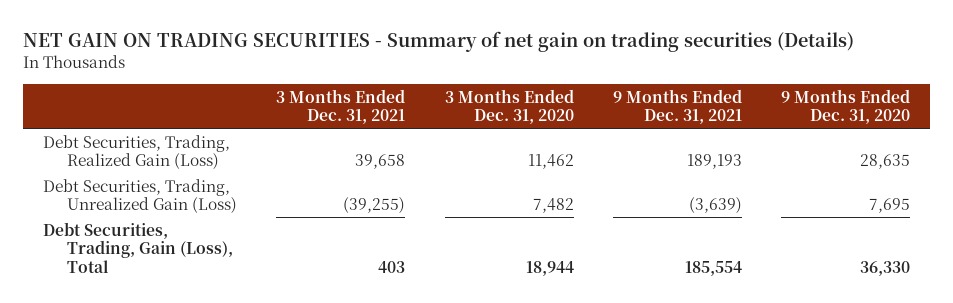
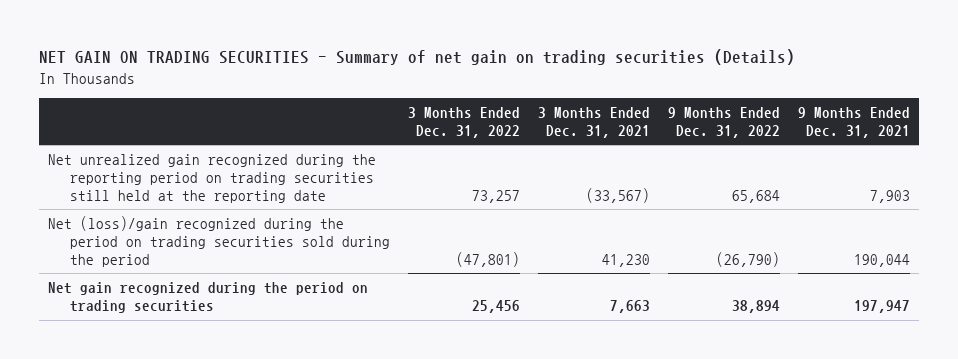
- | 3 Months Ended Dec. 31, 2021 | 3 Months Ended Dec. 31, 2020 | 9 Months Ended Dec. 31, 2021 | 9 Months Ended Dec. 31, 2020
+ | 3 Months Ended Dec. 31, 2022 | 3 Months Ended Dec. 31, 2021 | 9 Months Ended Dec. 31, 2022 | 9 Months Ended Dec. 31, 2021
- Debt Securities, Trading, Realized Gain (Loss) | 39,658 | 11,462 | 189,193 | 28,635
- Debt Securities, Trading, Unrealized Gain (Loss) | (39,255) | 7,482 | (3,639) | 7,695
- Debt Securities, Trading, Gain (Loss), Total | 403 | 18,944 | 185,554 | 36,330
+ Net unrealized gain recognized during the reporting period on trading securities still held at the reporting date | 73,257 | (33,567) | 65,684 | 7,903
+ Net (loss)/gain recognized during the period on trading securities sold during the period | (47,801) | 41,230 | (26,790) | 190,044
+ Net gain recognized during the period on trading securities | 25,456 | 7,663 | 38,894 | 197,947

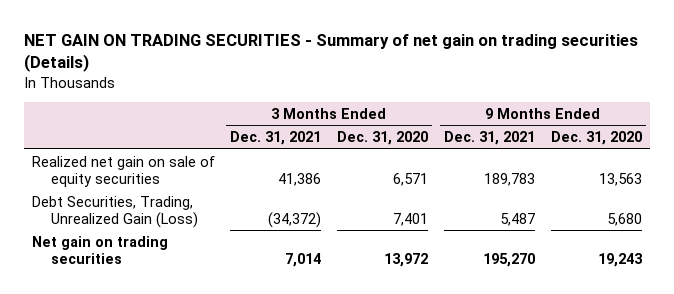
- | 3 Months Ended Dec. 31, 2022 | 3 Months Ended Dec. 31, 2021 | 9 Months Ended Dec. 31, 2022 | 9 Months Ended Dec. 31, 2021
+ | 3 Months Ended Dec. 31, 2021 | 3 Months Ended Dec. 31, 2020 | 9 Months Ended Dec. 31, 2021 | 9 Months Ended Dec. 31, 2020
- Net unrealized gain recognized during the reporting period on trading securities still held at the reporting date | 73,257 | (33,567) | 65,684 | 7,903
- Net (loss)/gain recognized during the period on trading securities sold during the period | (47,801) | 41,230 | (26,790) | 190,044
- Net gain recognized during the period on trading securities | 25,456 | 7,663 | 38,894 | 197,947
+ Realized net gain on sale of equity securities | 41,386 | 6,571 | 189,783 | 13,563
+ Debt Securities, Trading, Unrealized Gain (Loss) | (34,372) | 7,401 | 5,487 | 5,680
+ Net gain on trading securities | 7,014 | 13,972 | 195,270 | 19,243

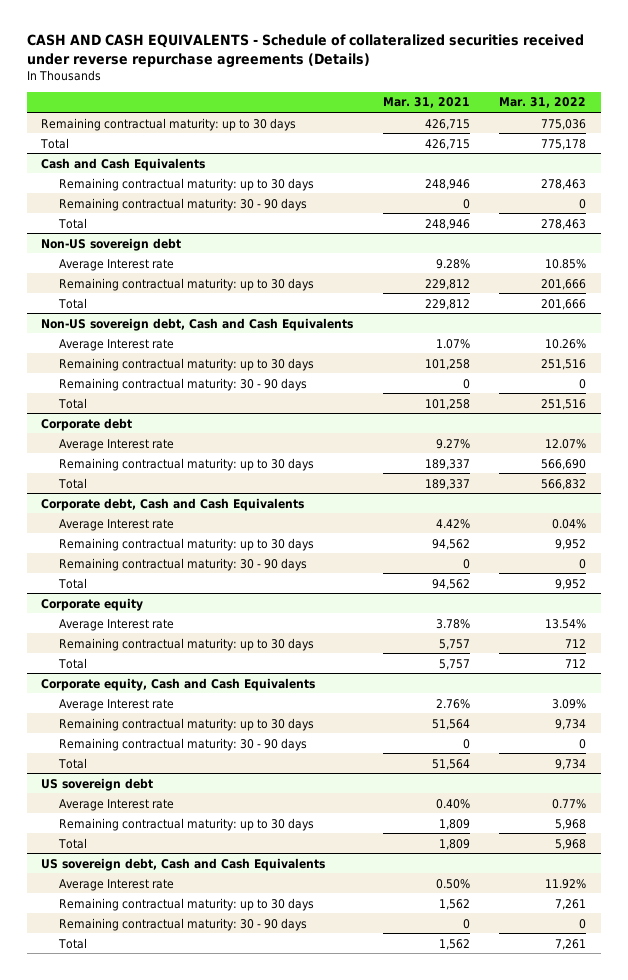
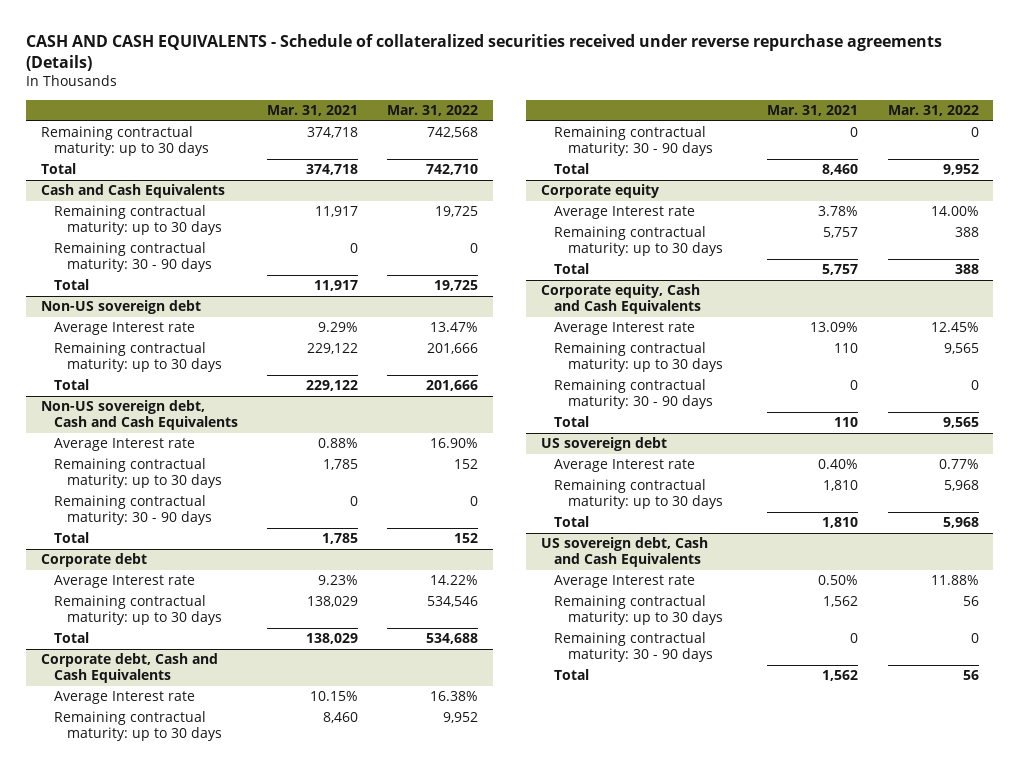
- Remaining contractual maturity: up to 30 days | 426,715 | 775,036
- Total | 426,715 | 775,178
+ Remaining contractual maturity: up to 30 days | 374,718 | 742,568
+ Total | 374,718 | 742,710
@ Cash and Cash Equivalents
- Remaining contractual maturity: up to 30 days | 248,946 | 278,463
+ Remaining contractual maturity: up to 30 days | 11,917 | 19,725
- Total | 248,946 | 278,463
+ Total | 11,917 | 19,725
@ Non-US sovereign debt
- Average Interest rate | 9.28% | 10.85%
- Remaining contractual maturity: up to 30 days | 229,812 | 201,666
- Total | 229,812 | 201,666
+ Average Interest rate | 9.29% | 13.47%
+ Remaining contractual maturity: up to 30 days | 229,122 | 201,666
+ Total | 229,122 | 201,666
@ Non-US sovereign debt, Cash and Cash Equivalents
- Average Interest rate | 1.07% | 10.26%
- Remaining contractual maturity: up to 30 days | 101,258 | 251,516
+ Average Interest rate | 0.88% | 16.90%
+ Remaining contractual maturity: up to 30 days | 1,785 | 152
- Total | 101,258 | 251,516
+ Total | 1,785 | 152
@ Corporate debt
- Average Interest rate | 9.27% | 12.07%
- Remaining contractual maturity: up to 30 days | 189,337 | 566,690
- Total | 189,337 | 566,832
+ Average Interest rate | 9.23% | 14.22%
+ Remaining contractual maturity: up to 30 days | 138,029 | 534,546
+ Total | 138,029 | 534,688
@ Corporate debt, Cash and Cash Equivalents
- Average Interest rate | 4.42% | 0.04%
- Remaining contractual maturity: up to 30 days | 94,562 | 9,952
+ Average Interest rate | 10.15% | 16.38%
+ Remaining contractual maturity: up to 30 days | 8,460 | 9,952
- Total | 94,562 | 9,952
+ Total | 8,460 | 9,952
@ Corporate equity
- Average Interest rate | 3.78% | 13.54%
- Remaining contractual maturity: up to 30 days | 5,757 | 712
- Total | 5,757 | 712
+ Average Interest rate | 3.78% | 14.00%
+ Remaining contractual maturity: up to 30 days | 5,757 | 388
+ Total | 5,757 | 388
@ Corporate equity, Cash and Cash Equivalents
- Average Interest rate | 2.76% | 3.09%
- Remaining contractual maturity: up to 30 days | 51,564 | 9,734
+ Average Interest rate | 13.09% | 12.45%
+ Remaining contractual maturity: up to 30 days | 110 | 9,565
- Total | 51,564 | 9,734
+ Total | 110 | 9,565
@ US sovereign debt
- Remaining contractual maturity: up to 30 days | 1,809 | 5,968
- Total | 1,809 | 5,968
+ Remaining contractual maturity: up to 30 days | 1,810 | 5,968
+ Total | 1,810 | 5,968
@ US sovereign debt, Cash and Cash Equivalents
- Average Interest rate | 0.50% | 11.92%
- Remaining contractual maturity: up to 30 days | 1,562 | 7,261
+ Average Interest rate | 0.50% | 11.88%
+ Remaining contractual maturity: up to 30 days | 1,562 | 56
- Total | 1,562 | 7,261
+ Total | 1,562 | 56

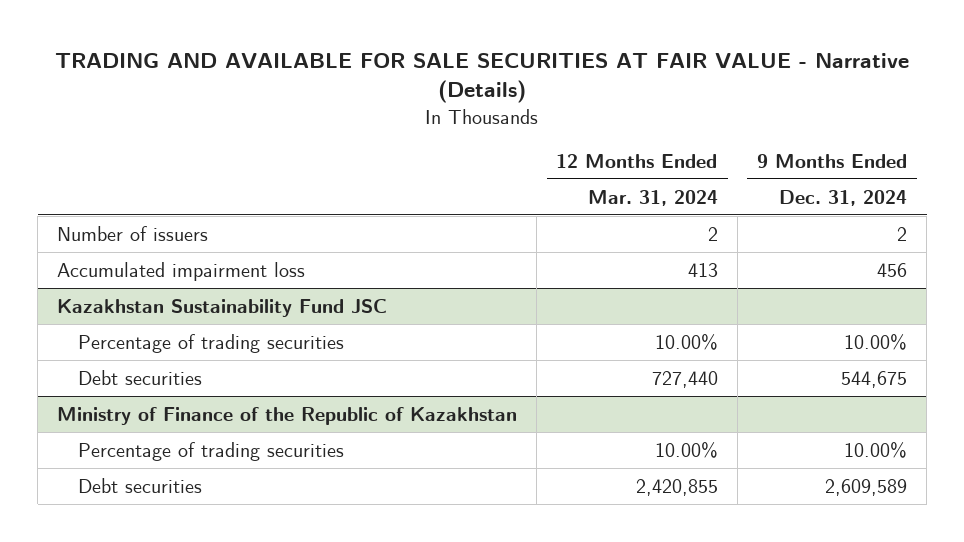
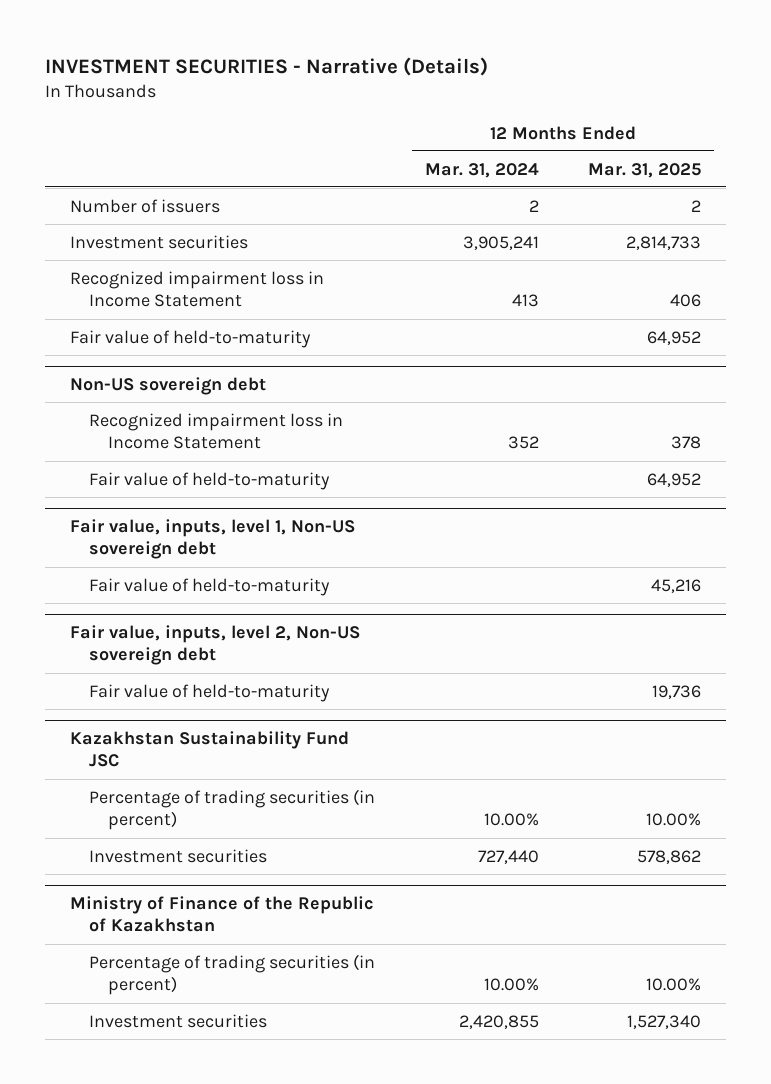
- TRADING AND AVAILABLE FOR SALE SECURITIES AT FAIR VALUE - Narrative (Details)
+ INVESTMENT SECURITIES - Narrative (Details)
- | 12 Months Ended Mar. 31, 2024 | 9 Months Ended Dec. 31, 2024
+ | 12 Months Ended Mar. 31, 2024 | 12 Months Ended Mar. 31, 2025
- Accumulated impairment loss | 413 | 456
+ Investment securities | 3,905,241 | 2,814,733
+ Recognized impairment loss in Income Statement | 413 | 406
+ Fair value of held-to-maturity | | 64,952
+ Non-US sovereign debt
+ Recognized impairment loss in Income Statement | 352 | 378
+ Fair value of held-to-maturity | | 64,952
+ Fair value, inputs, level 1, Non-US sovereign debt
+ Fair value of held-to-maturity | | 45,216
+ Fair value, inputs, level 2, Non-US sovereign debt
+ Fair value of held-to-maturity | | 19,736
@ Kazakhstan Sustainability Fund JSC
- Percentage of trading securities | 10.00% | 10.00%
- Debt securities | 727,440 | 544,675
+ Percentage of trading securities (in percent) | 10.00% | 10.00%
+ Investment securities | 727,440 | 578,862
@ Ministry of Finance of the Republic of Kazakhstan
- Percentage of trading securities | 10.00% | 10.00%
- Debt securities | 2,420,855 | 2,609,589
+ Percentage of trading securities (in percent) | 10.00% | 10.00%
+ Investment securities | 2,420,855 | 1,527,340

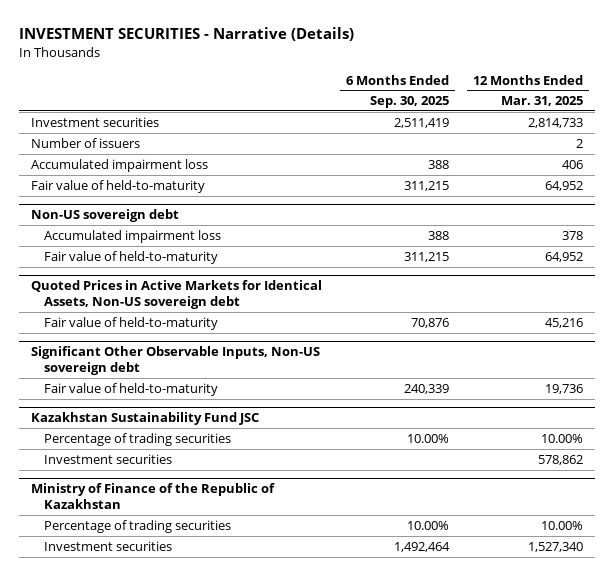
- | 12 Months Ended Mar. 31, 2024 | 12 Months Ended Mar. 31, 2025
+ | 6 Months Ended Sep. 30, 2025 | 12 Months Ended Mar. 31, 2025
- Recognized impairment loss in Income Statement | 413 | 406
moved down: Number of issuers | | 2
+ Accumulated impairment loss | 388 | 406
@ Non-US sovereign debt
- Recognized impairment loss in Income Statement | 352 | 378
+ Accumulated impairment loss | 388 | 378
- Fair value, inputs, level 1, Non-US sovereign debt
+ Quoted Prices in Active Markets for Identical Assets, Non-US sovereign debt
- Fair value, inputs, level 2, Non-US sovereign debt
+ Significant Other Observable Inputs, Non-US sovereign debt
@ Kazakhstan Sustainability Fund JSC
- Percentage of trading securities (in percent) | 10.00% | 10.00%
+ Percentage of trading securities | 10.00% | 10.00%
@ Ministry of Finance of the Republic of Kazakhstan
- Percentage of trading securities (in percent) | 10.00% | 10.00%
+ Percentage of trading securities | 10.00% | 10.00%

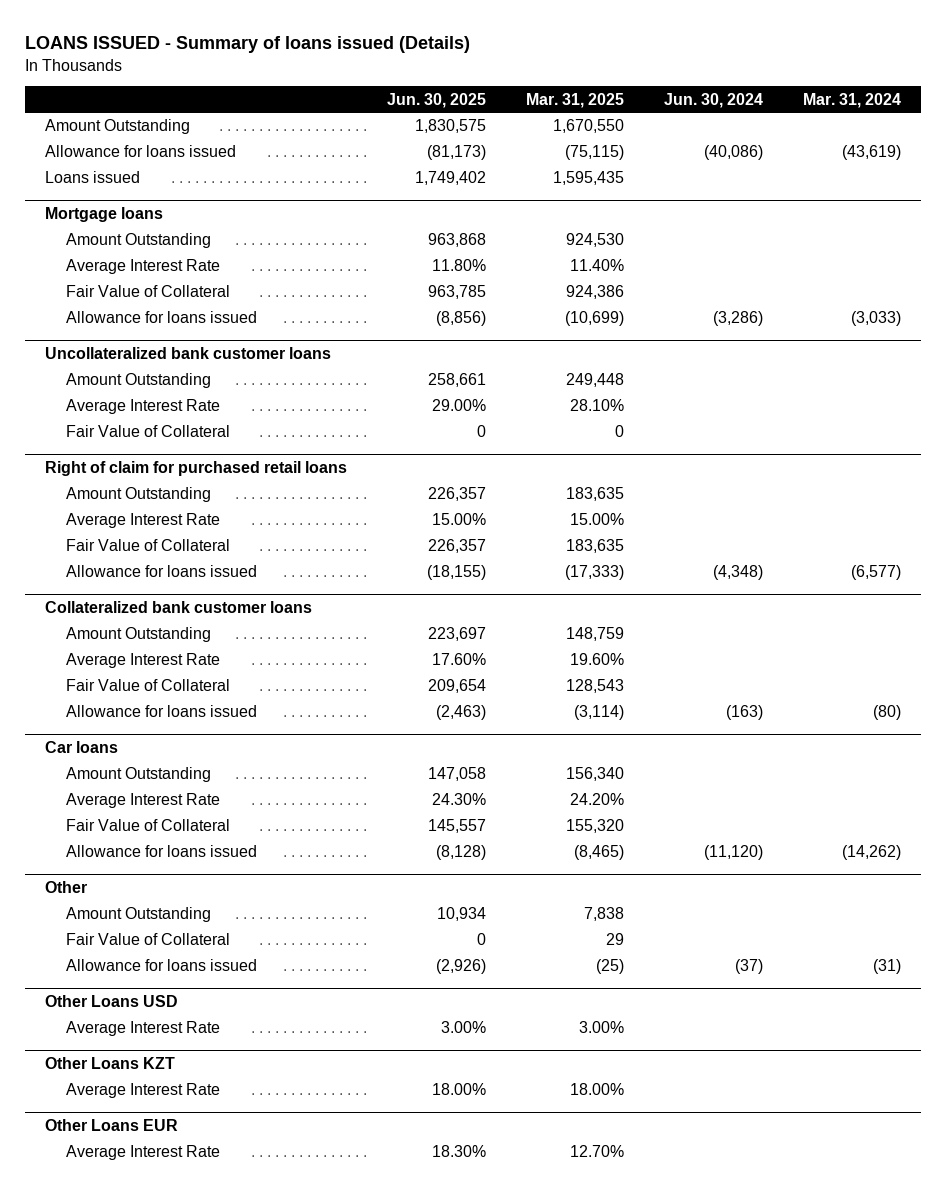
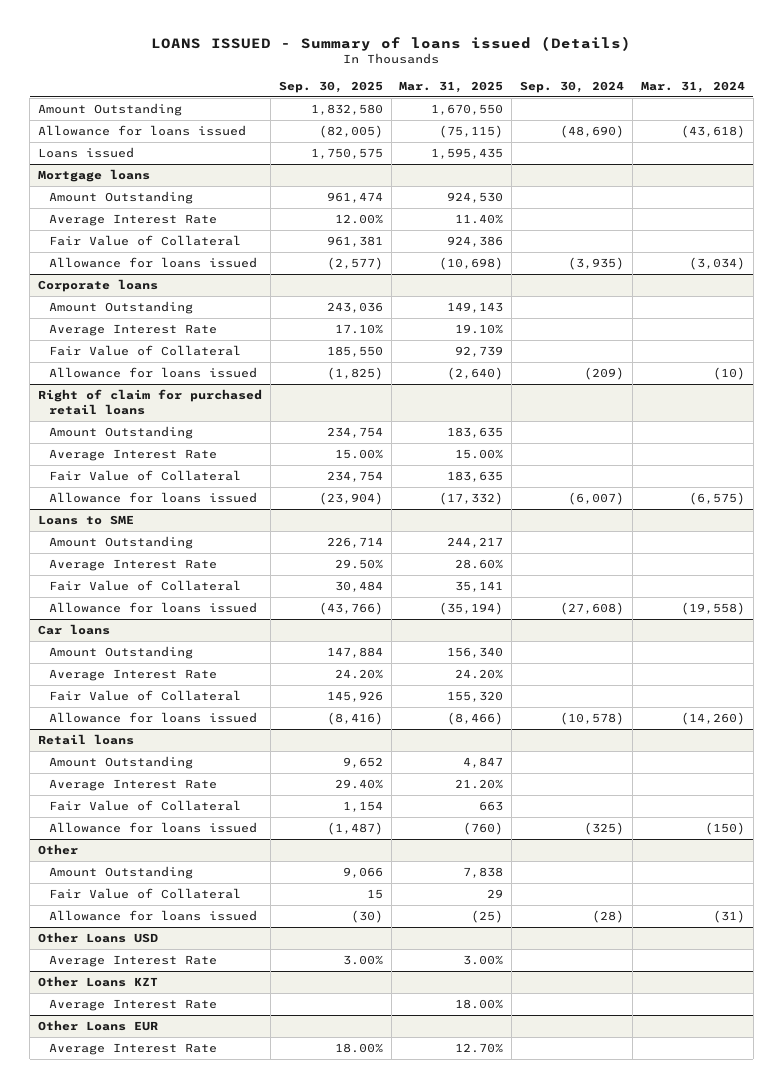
- | Jun. 30, 2025 | Mar. 31, 2025 | Jun. 30, 2024 | Mar. 31, 2024
+ | Sep. 30, 2025 | Mar. 31, 2025 | Sep. 30, 2024 | Mar. 31, 2024
- Allowance for loans issued | (81,173) | (75,115) | (40,086) | (43,619)
+ Allowance for loans issued | (82,005) | (75,115) | (48,690) | (43,618)
@ Mortgage loans
- Allowance for loans issued | (8,856) | (10,699) | (3,286) | (3,033)
- Uncollateralized bank customer loans
- Amount Outstanding | 258,661 | 249,448 | |
- Average Interest Rate | 29.00% | 28.10% | |
- Fair Value of Collateral | 0 | 0 | |
@ Mortgage loans
+ Allowance for loans issued | (2,577) | (10,698) | (3,935) | (3,034)
+ Corporate loans
+ Amount Outstanding | 243,036 | 149,143 | |
+ Average Interest Rate | 17.10% | 19.10% | |
+ Fair Value of Collateral | 185,550 | 92,739 | |
+ Allowance for loans issued | (1,825) | (2,640) | (209) | (10)
@ Right of claim for purchased retail loans
- Allowance for loans issued | (18,155) | (17,333) | (4,348) | (6,577)
- Collateralized bank customer loans
- Amount Outstanding | 223,697 | 148,759 | |
- Average Interest Rate | 17.60% | 19.60% | |
- Fair Value of Collateral | 209,654 | 128,543 | |
- Allowance for loans issued | (2,463) | (3,114) | (163) | (80)
@ Right of claim for purchased retail loans
+ Allowance for loans issued | (23,904) | (17,332) | (6,007) | (6,575)
+ Loans to SME
+ Amount Outstanding | 226,714 | 244,217 | |
+ Average Interest Rate | 29.50% | 28.60% | |
+ Fair Value of Collateral | 30,484 | 35,141 | |
+ Allowance for loans issued | (43,766) | (35,194) | (27,608) | (19,558)
@ Car loans
- Allowance for loans issued | (8,128) | (8,465) | (11,120) | (14,262)
+ Allowance for loans issued | (8,416) | (8,466) | (10,578) | (14,260)
+ Retail loans
+ Amount Outstanding | 9,652 | 4,847 | |
+ Average Interest Rate | 29.40% | 21.20% | |
+ Fair Value of Collateral | 1,154 | 663 | |
+ Allowance for loans issued | (1,487) | (760) | (325) | (150)

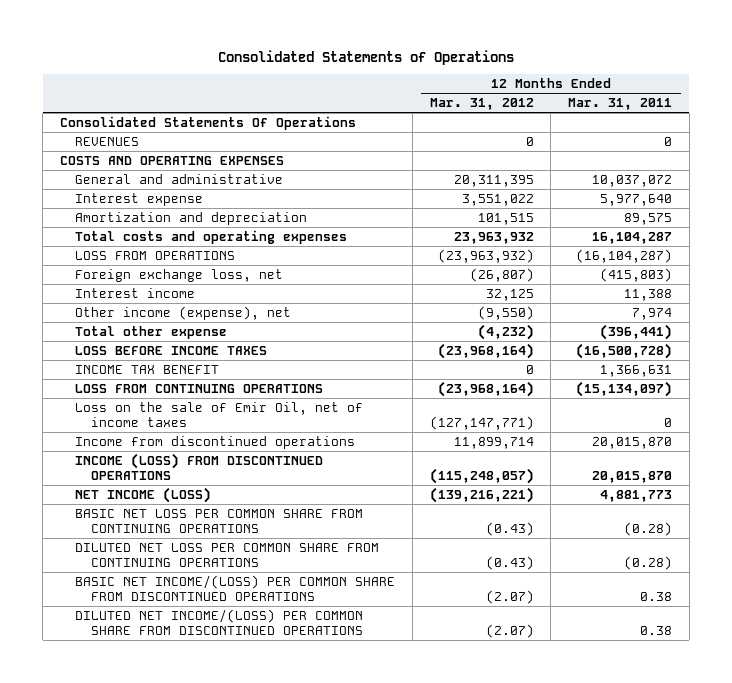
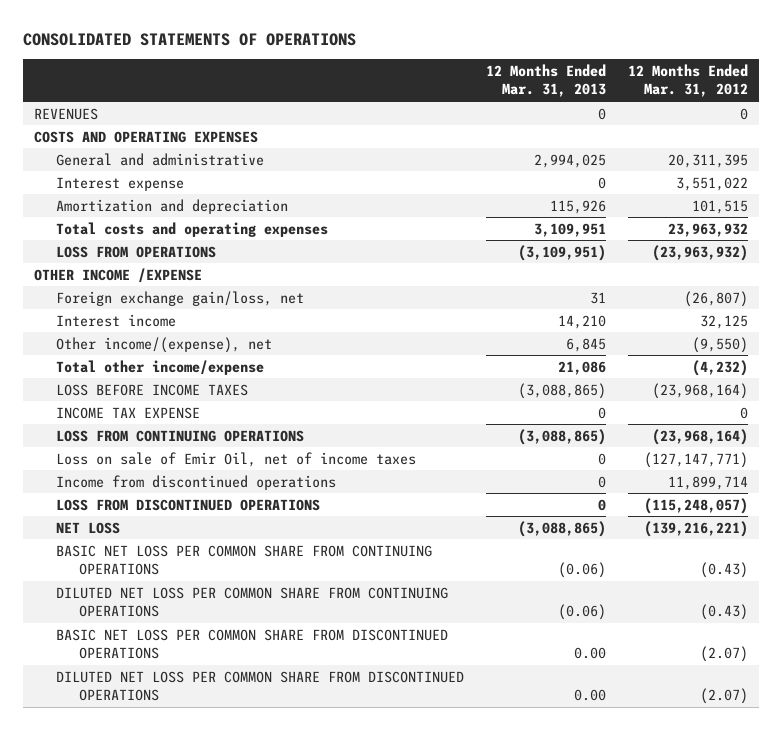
- Consolidated Statements of Operations
+ CONSOLIDATED STATEMENTS OF OPERATIONS
- | 12 Months Ended Mar. 31, 2012 | 12 Months Ended Mar. 31, 2011
+ | 12 Months Ended Mar. 31, 2013 | 12 Months Ended Mar. 31, 2012
- Consolidated Statements Of Operations
- Foreign exchange loss, net | (26,807) | (415,803)
+ OTHER INCOME /EXPENSE
+ Foreign exchange gain/loss, net | 31 | (26,807)
- Other income (expense), net | (9,550) | 7,974
- Total other expense | (4,232) | (396,441)
+ Other income/(expense), net | 6,845 | (9,550)
+ Total other income/expense | 21,086 | (4,232)
- INCOME TAX BENEFIT | 0 | 1,366,631
+ INCOME TAX EXPENSE | 0 | 0
- Loss on the sale of Emir Oil, net of income taxes | (127,147,771) | 0
+ Loss on sale of Emir Oil, net of income taxes | 0 | (127,147,771)
- INCOME (LOSS) FROM DISCONTINUED OPERATIONS | (115,248,057) | 20,015,870
- NET INCOME (LOSS) | (139,216,221) | 4,881,773
+ LOSS FROM DISCONTINUED OPERATIONS | 0 | (115,248,057)
+ NET LOSS | (3,088,865) | (139,216,221)
- BASIC NET INCOME/(LOSS) PER COMMON SHARE FROM DISCONTINUED OPERATIONS | (2.07) | 0.38
- DILUTED NET INCOME/(LOSS) PER COMMON SHARE FROM DISCONTINUED OPERATIONS | (2.07) | 0.38
+ BASIC NET LOSS PER COMMON SHARE FROM DISCONTINUED OPERATIONS | 0.00 | (2.07)
+ DILUTED NET LOSS PER COMMON SHARE FROM DISCONTINUED OPERATIONS | 0.00 | (2.07)

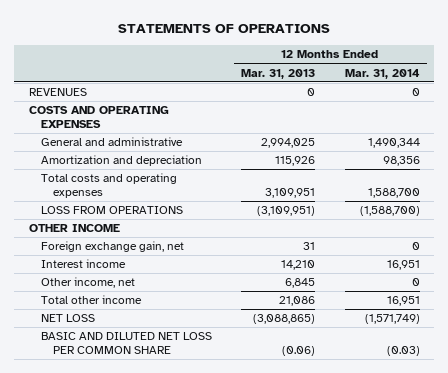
- CONSOLIDATED STATEMENTS OF OPERATIONS
+ STATEMENTS OF OPERATIONS
- | 12 Months Ended Mar. 31, 2013 | 12 Months Ended Mar. 31, 2012
+ | 12 Months Ended Mar. 31, 2013 | 12 Months Ended Mar. 31, 2014
- Interest expense | 0 | 3,551,022
- OTHER INCOME /EXPENSE
- Foreign exchange gain/loss, net | 31 | (26,807)
+ OTHER INCOME
+ Foreign exchange gain, net | 31 | 0
- Other income/(expense), net | 6,845 | (9,550)
- Total other income/expense | 21,086 | (4,232)
- LOSS BEFORE INCOME TAXES | (3,088,865) | (23,968,164)
- INCOME TAX EXPENSE | 0 | 0
- LOSS FROM CONTINUING OPERATIONS | (3,088,865) | (23,968,164)
- Loss on sale of Emir Oil, net of income taxes | 0 | (127,147,771)
- Income from discontinued operations | 0 | 11,899,714
- LOSS FROM DISCONTINUED OPERATIONS | 0 | (115,248,057)
+ Other income, net | 6,845 | 0
+ Total other income | 21,086 | 16,951
- BASIC NET LOSS PER COMMON SHARE FROM CONTINUING OPERATIONS | (0.06) | (0.43)
- DILUTED NET LOSS PER COMMON SHARE FROM CONTINUING OPERATIONS | (0.06) | (0.43)
- BASIC NET LOSS PER COMMON SHARE FROM DISCONTINUED OPERATIONS | 0.00 | (2.07)
- DILUTED NET LOSS PER COMMON SHARE FROM DISCONTINUED OPERATIONS | 0.00 | (2.07)
+ BASIC AND DILUTED NET LOSS PER COMMON SHARE | (0.06) | (0.03)

